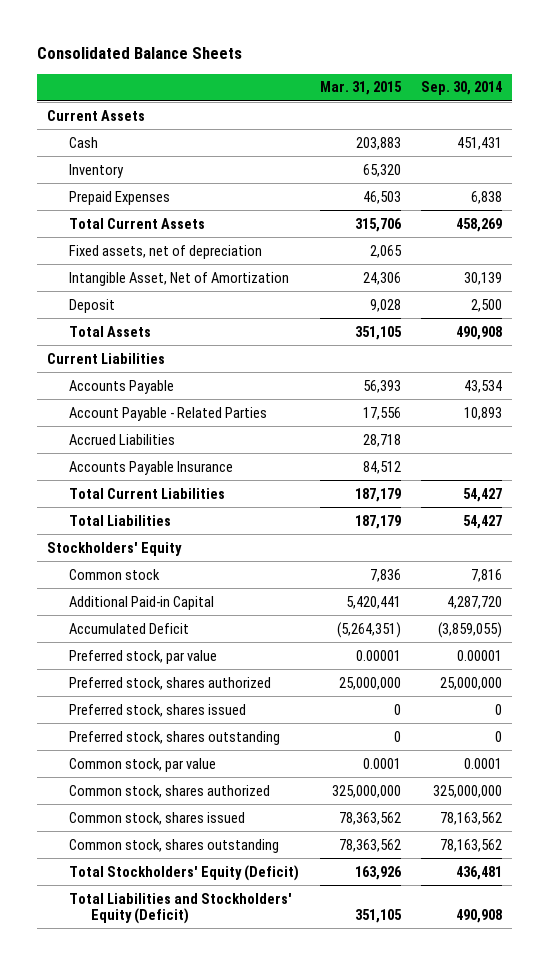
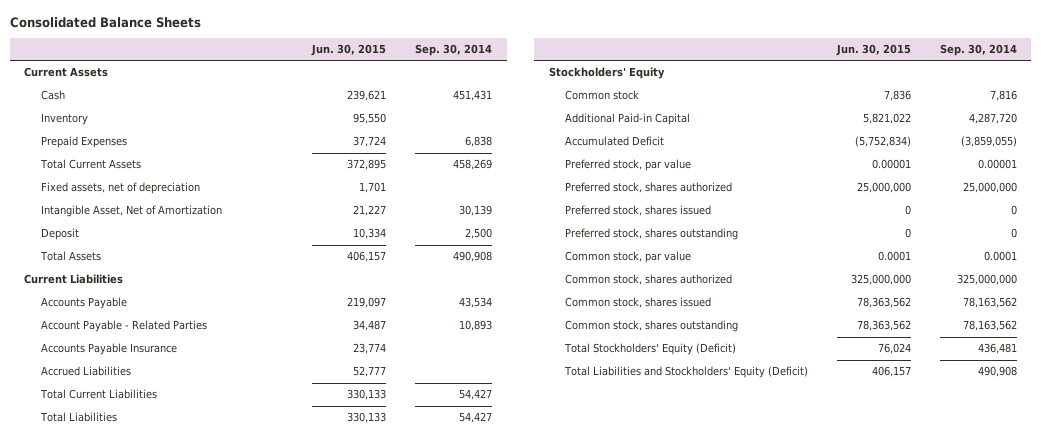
- | Mar. 31, 2015 | Sep. 30, 2014
+ | Jun. 30, 2015 | Sep. 30, 2014
moved down: Accrued Liabilities | 52,777 |

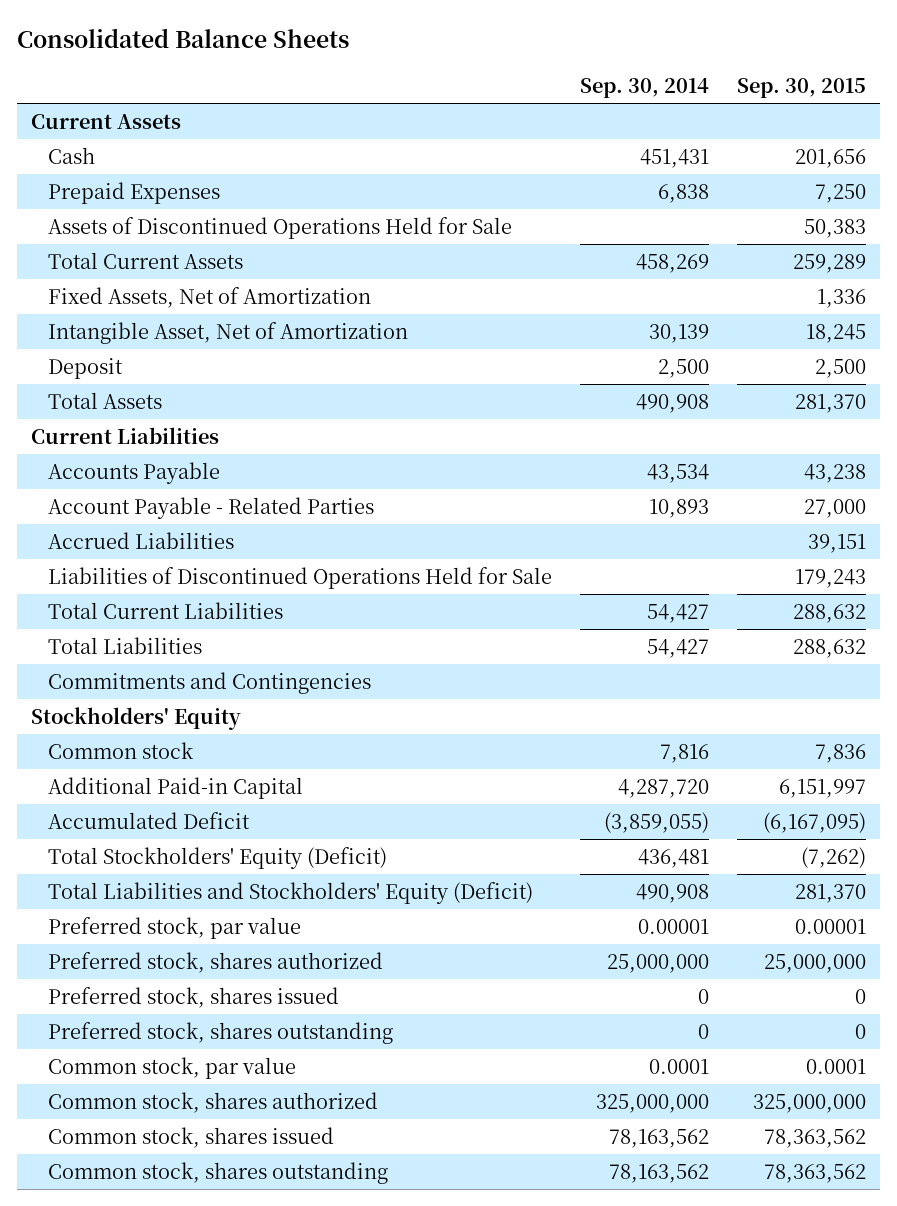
- | Jun. 30, 2015 | Sep. 30, 2014
+ | Sep. 30, 2014 | Sep. 30, 2015
- Inventory | 95,550 |
+ Assets of Discontinued Operations Held for Sale | | 50,383
- Fixed assets, net of depreciation | 1,701 |
+ Fixed Assets, Net of Amortization | | 1,336
- Accounts Payable Insurance | 23,774 |
+ Liabilities of Discontinued Operations Held for Sale | | 179,243
+ Commitments and Contingencies
moved up: Total Stockholders' Equity (Deficit) | 436,481 | (7,262)
moved up: Total Liabilities and Stockholders' Equity (Deficit) | 490,908 | 281,370

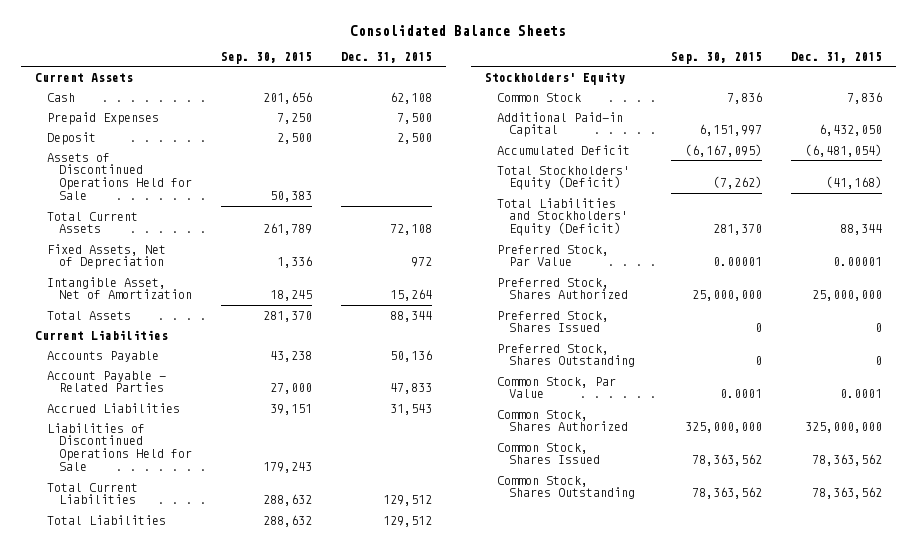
- | Sep. 30, 2014 | Sep. 30, 2015
+ | Sep. 30, 2015 | Dec. 31, 2015
moved up: Deposit | 2,500 | 2,500
- Total Current Assets | 458,269 | 259,289
- Fixed Assets, Net of Amortization | | 1,336
+ Total Current Assets | 261,789 | 72,108
+ Fixed Assets, Net of Depreciation | 1,336 | 972
- Commitments and Contingencies
- Common stock | 7,816 | 7,836
+ Common Stock | 7,836 | 7,836
- Preferred stock, par value | 0.00001 | 0.00001
- Preferred stock, shares authorized | 25,000,000 | 25,000,000
- Preferred stock, shares issued | 0 | 0
- Preferred stock, shares outstanding | 0 | 0
- Common stock, par value | 0.0001 | 0.0001
- Common stock, shares authorized | 325,000,000 | 325,000,000
- Common stock, shares issued | 78,163,562 | 78,363,562
- Common stock, shares outstanding | 78,163,562 | 78,363,562
+ Preferred Stock, Par Value | 0.00001 | 0.00001
+ Preferred Stock, Shares Authorized | 25,000,000 | 25,000,000
+ Preferred Stock, Shares Issued | 0 | 0
+ Preferred Stock, Shares Outstanding | 0 | 0
+ Common Stock, Par Value | 0.0001 | 0.0001
+ Common Stock, Shares Authorized | 325,000,000 | 325,000,000
+ Common Stock, Shares Issued | 78,363,562 | 78,363,562
+ Common Stock, Shares Outstanding | 78,363,562 | 78,363,562

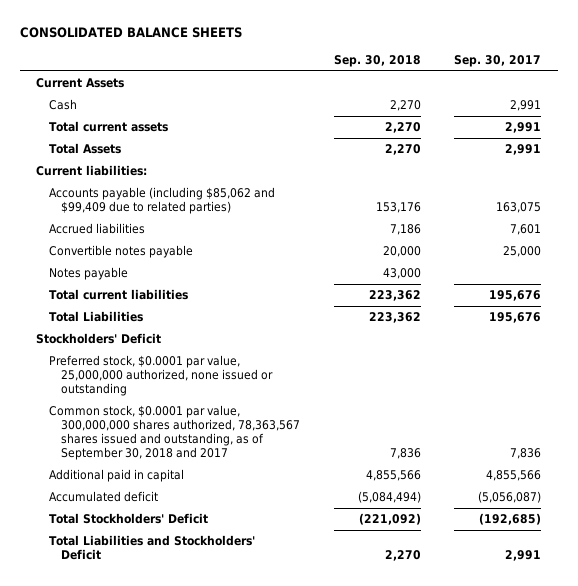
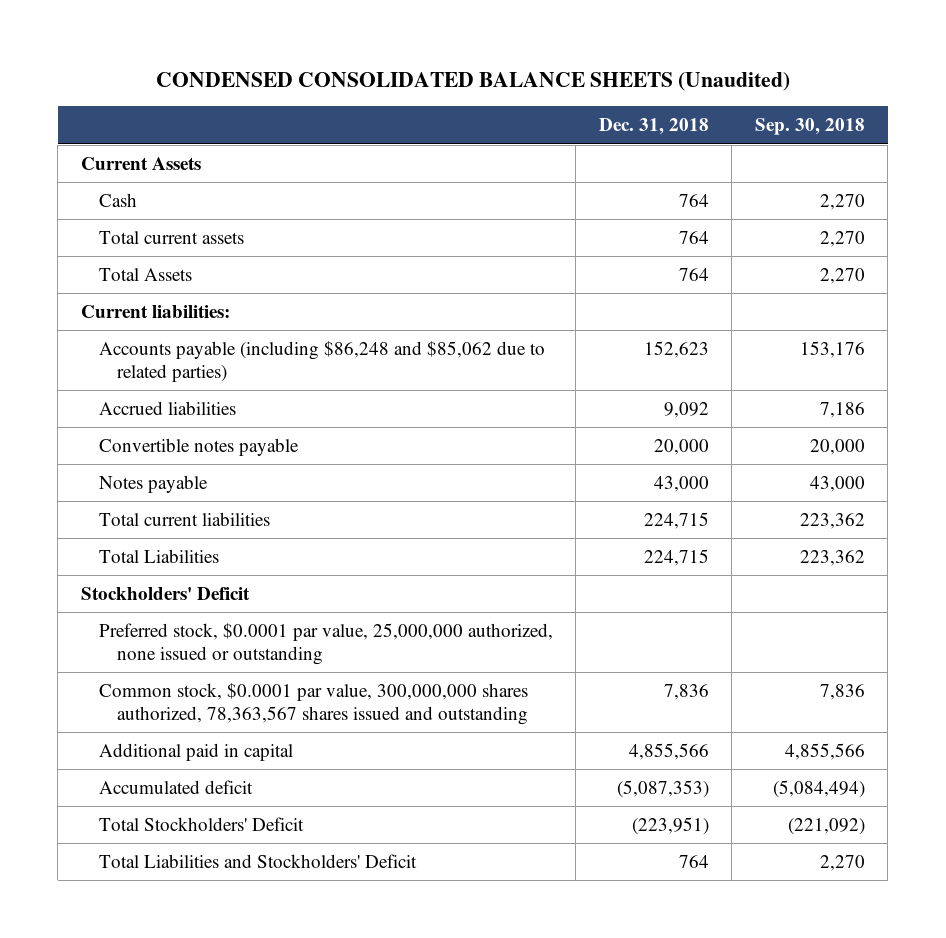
- CONSOLIDATED BALANCE SHEETS
+ CONDENSED CONSOLIDATED BALANCE SHEETS (Unaudited)
- | Sep. 30, 2018 | Sep. 30, 2017
+ | Dec. 31, 2018 | Sep. 30, 2018
- Accounts payable (including $85,062 and $99,409 due to related parties) | 153,176 | 163,075
+ Accounts payable (including $86,248 and $85,062 due to related parties) | 152,623 | 153,176
- Common stock, $0.0001 par value, 300,000,000 shares authorized, 78,363,567 shares issued and outstanding, as of September 30, 2018 and 2017 | 7,836 | 7,836
+ Common stock, $0.0001 par value, 300,000,000 shares authorized, 78,363,567 shares issued and outstanding | 7,836 | 7,836

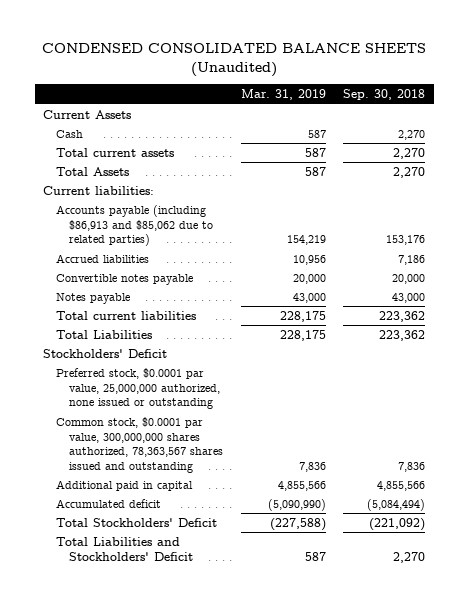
- | Dec. 31, 2018 | Sep. 30, 2018
+ | Mar. 31, 2019 | Sep. 30, 2018
- Accounts payable (including $86,248 and $85,062 due to related parties) | 152,623 | 153,176
+ Accounts payable (including $86,913 and $85,062 due to related parties) | 154,219 | 153,176

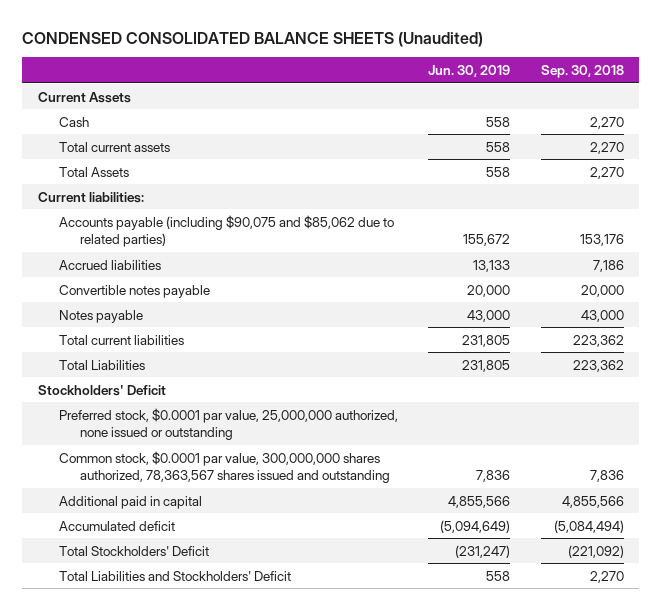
- | Mar. 31, 2019 | Sep. 30, 2018
+ | Jun. 30, 2019 | Sep. 30, 2018
- Accounts payable (including $86,913 and $85,062 due to related parties) | 154,219 | 153,176
+ Accounts payable (including $90,075 and $85,062 due to related parties) | 155,672 | 153,176

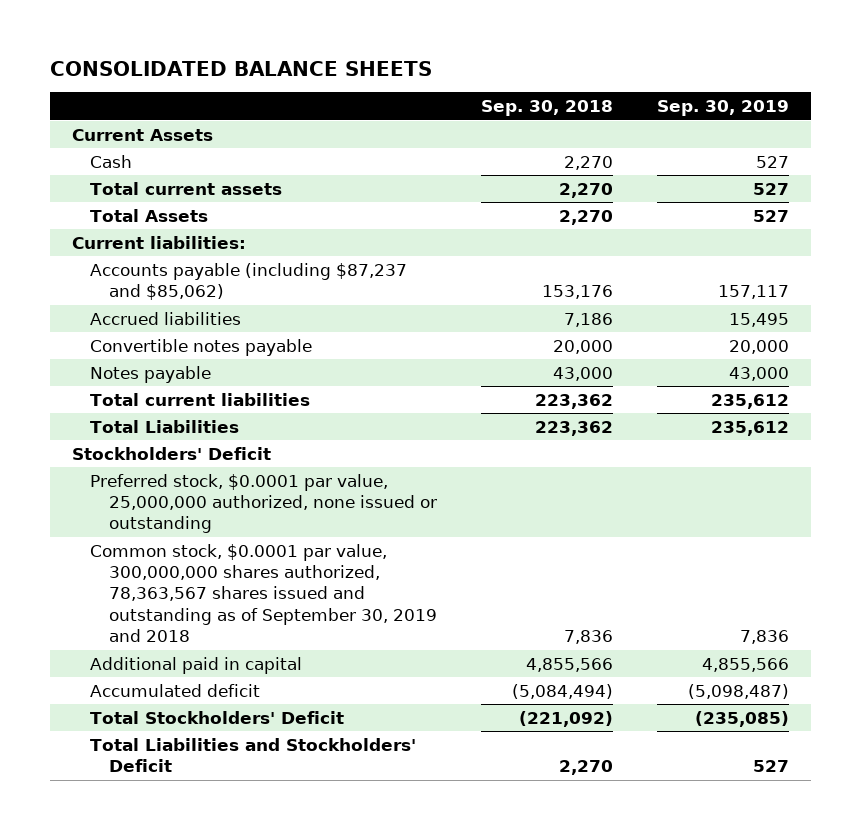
- CONDENSED CONSOLIDATED BALANCE SHEETS (Unaudited)
+ CONSOLIDATED BALANCE SHEETS
- | Jun. 30, 2019 | Sep. 30, 2018
+ | Sep. 30, 2018 | Sep. 30, 2019
- Accounts payable (including $90,075 and $85,062 due to related parties) | 155,672 | 153,176
+ Accounts payable (including $87,237 and $85,062) | 153,176 | 157,117
- Common stock, $0.0001 par value, 300,000,000 shares authorized, 78,363,567 shares issued and outstanding | 7,836 | 7,836
+ Common stock, $0.0001 par value, 300,000,000 shares authorized, 78,363,567 shares issued and outstanding as of September 30, 2019 and 2018 | 7,836 | 7,836

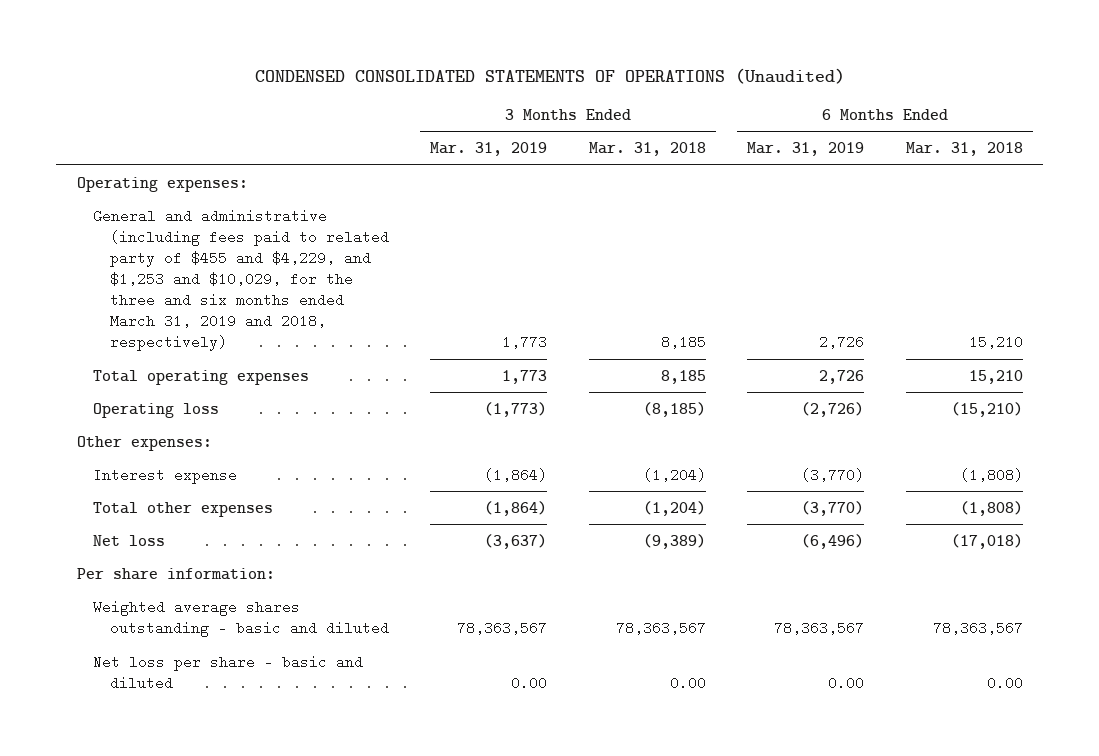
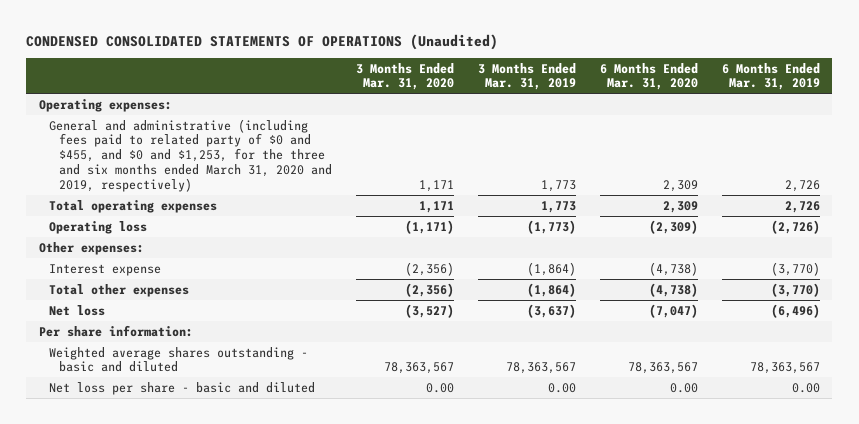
- | 3 Months Ended Mar. 31, 2019 | 3 Months Ended Mar. 31, 2018 | 6 Months Ended Mar. 31, 2019 | 6 Months Ended Mar. 31, 2018
+ | 3 Months Ended Mar. 31, 2020 | 3 Months Ended Mar. 31, 2019 | 6 Months Ended Mar. 31, 2020 | 6 Months Ended Mar. 31, 2019
- General and administrative (including fees paid to related party of $455 and $4,229, and $1,253 and $10,029, for the three and six months ended March 31, 2019 and 2018, respectively) | 1,773 | 8,185 | 2,726 | 15,210
+ General and administrative (including fees paid to related party of $0 and $455, and $0 and $1,253, for the three and six months ended March 31, 2020 and 2019, respectively) | 1,171 | 1,773 | 2,309 | 2,726

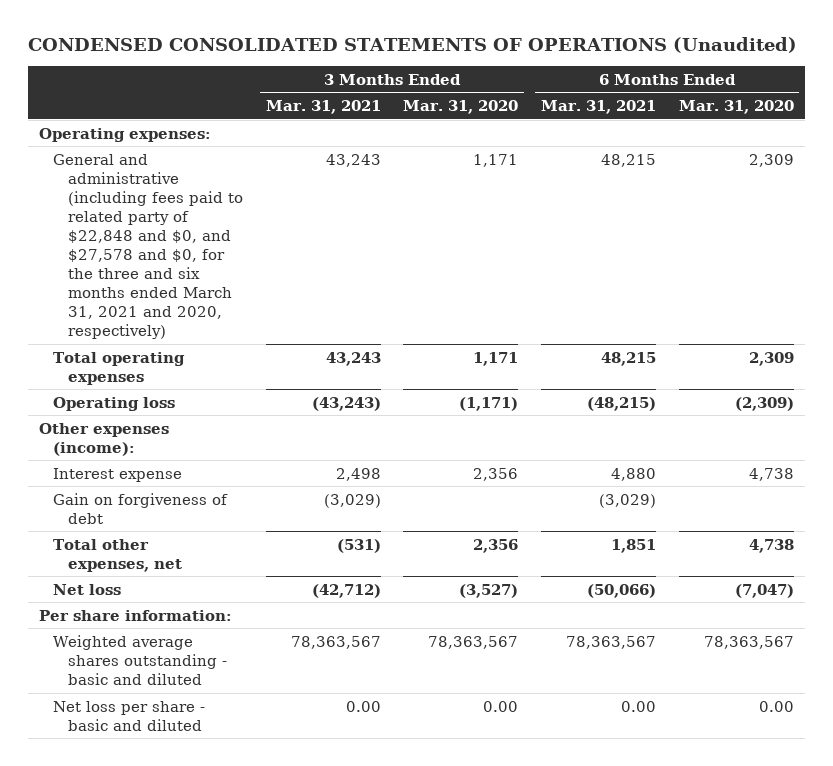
- | 3 Months Ended Mar. 31, 2020 | 3 Months Ended Mar. 31, 2019 | 6 Months Ended Mar. 31, 2020 | 6 Months Ended Mar. 31, 2019
+ | 3 Months Ended Mar. 31, 2021 | 3 Months Ended Mar. 31, 2020 | 6 Months Ended Mar. 31, 2021 | 6 Months Ended Mar. 31, 2020
- General and administrative (including fees paid to related party of $0 and $455, and $0 and $1,253, for the three and six months ended March 31, 2020 and 2019, respectively) | 1,171 | 1,773 | 2,309 | 2,726
+ General and administrative (including fees paid to related party of $22,848 and $0, and $27,578 and $0, for the three and six months ended March 31, 2021 and 2020, respectively) | 43,243 | 1,171 | 48,215 | 2,309
- Other expenses:
- Interest expense | (2,356) | (1,864) | (4,738) | (3,770)
- Total other expenses | (2,356) | (1,864) | (4,738) | (3,770)
+ Other expenses (income):
+ Interest expense | 2,498 | 2,356 | 4,880 | 4,738
+ Gain on forgiveness of debt | (3,029) | | (3,029) |
+ Total other expenses, net | (531) | 2,356 | 1,851 | 4,738

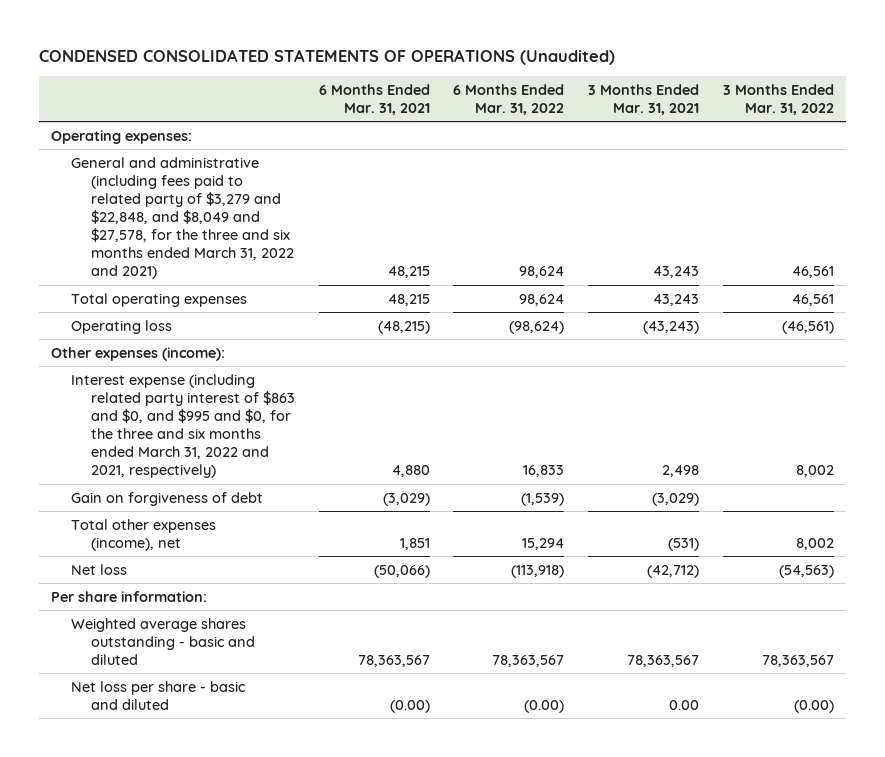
- | 3 Months Ended Mar. 31, 2021 | 3 Months Ended Mar. 31, 2020 | 6 Months Ended Mar. 31, 2021 | 6 Months Ended Mar. 31, 2020
+ | 6 Months Ended Mar. 31, 2021 | 6 Months Ended Mar. 31, 2022 | 3 Months Ended Mar. 31, 2021 | 3 Months Ended Mar. 31, 2022
- General and administrative (including fees paid to related party of $22,848 and $0, and $27,578 and $0, for the three and six months ended March 31, 2021 and 2020, respectively) | 43,243 | 1,171 | 48,215 | 2,309
+ General and administrative (including fees paid to related party of $3,279 and $22,848, and $8,049 and $27,578, for the three and six months ended March 31, 2022 and 2021) | 48,215 | 98,624 | 43,243 | 46,561
- Interest expense | 2,498 | 2,356 | 4,880 | 4,738
+ Interest expense (including related party interest of $863 and $0, and $995 and $0, for the three and six months ended March 31, 2022 and 2021, respectively) | 4,880 | 16,833 | 2,498 | 8,002
- Total other expenses, net | (531) | 2,356 | 1,851 | 4,738
+ Total other expenses (income), net | 1,851 | 15,294 | (531) | 8,002
- Net loss per share - basic and diluted | 0.00 | 0.00 | 0.00 | 0.00
+ Net loss per share - basic and diluted | (0.00) | (0.00) | 0.00 | (0.00)

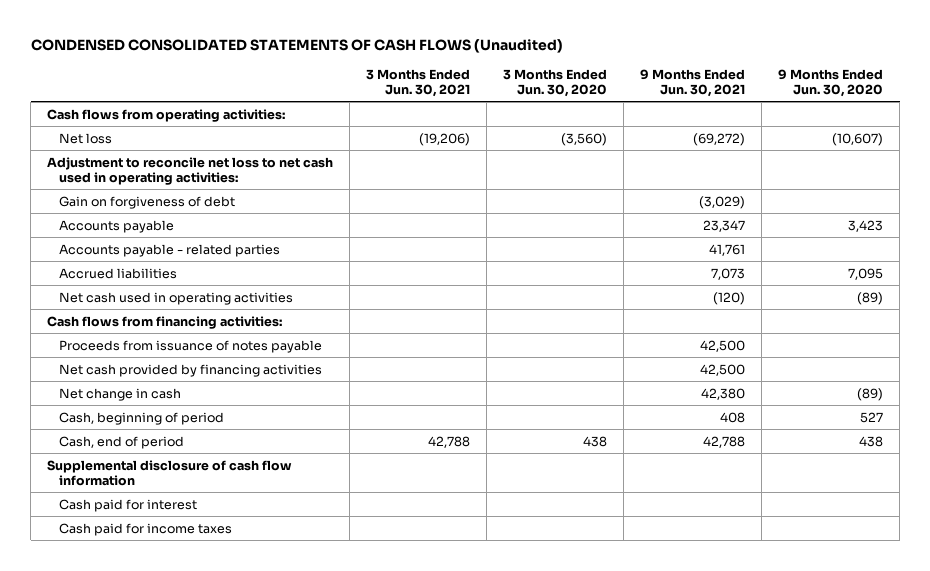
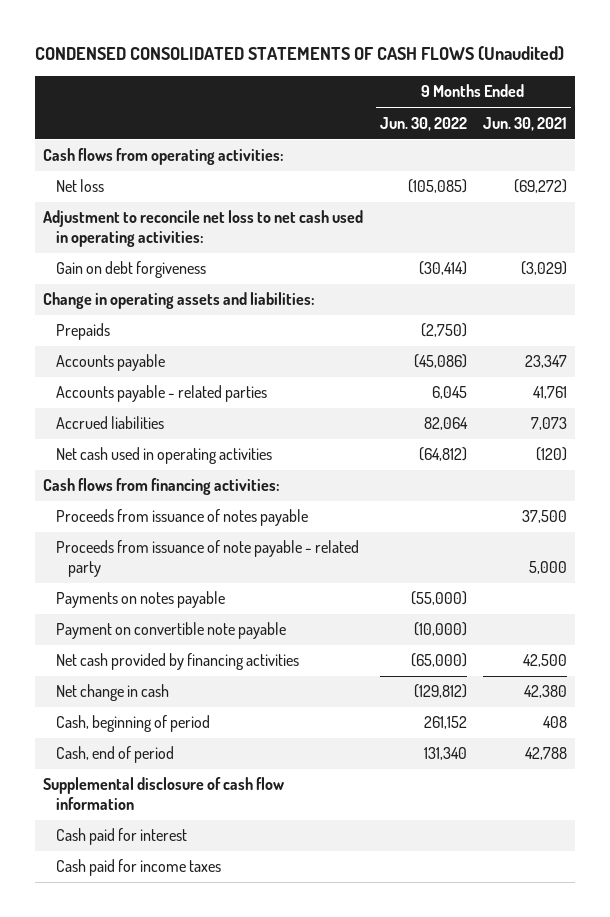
- | 3 Months Ended Jun. 30, 2021 | 3 Months Ended Jun. 30, 2020 | 9 Months Ended Jun. 30, 2021 | 9 Months Ended Jun. 30, 2020
+ | 9 Months Ended Jun. 30, 2022 | 9 Months Ended Jun. 30, 2021
- Gain on forgiveness of debt | | | (3,029) |
+ Gain on debt forgiveness | (30,414) | (3,029)
+ Change in operating assets and liabilities:
+ Prepaids | (2,750) |
- Proceeds from issuance of notes payable | | | 42,500 |
+ Proceeds from issuance of notes payable | | 37,500
+ Proceeds from issuance of note payable - related party | | 5,000
+ Payments on notes payable | (55,000) |
+ Payment on convertible note payable | (10,000) |

